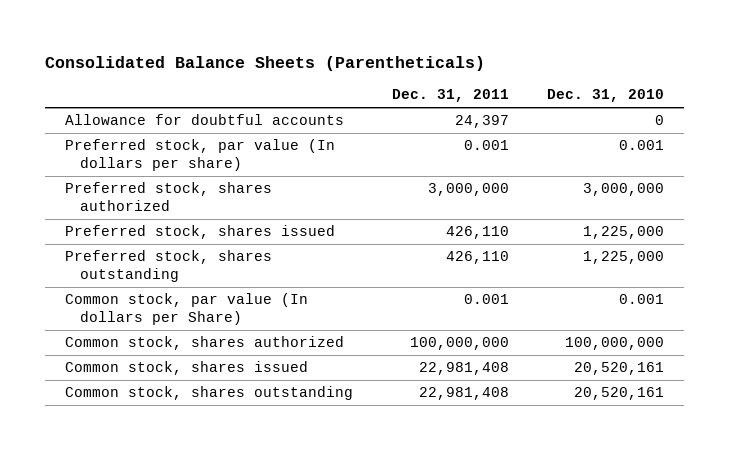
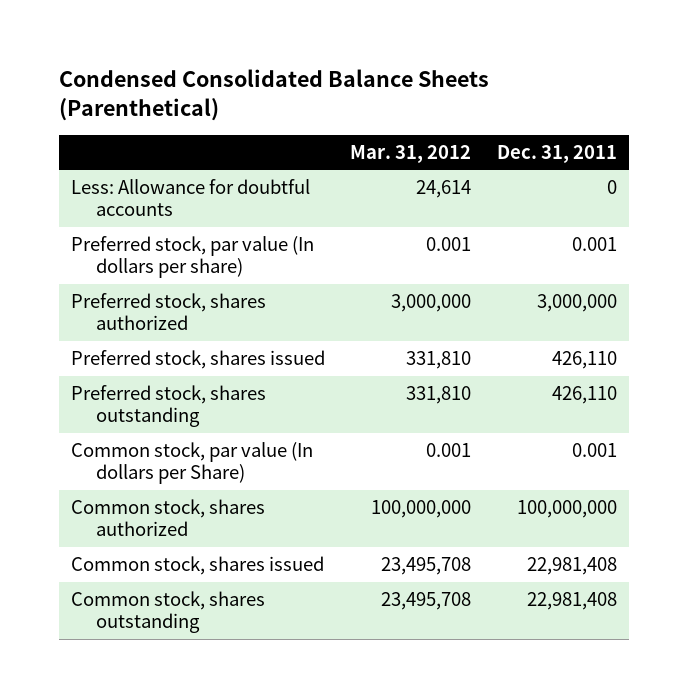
- Consolidated Balance Sheets (Parentheticals)
+ Condensed Consolidated Balance Sheets (Parenthetical)
- | Dec. 31, 2011 | Dec. 31, 2010
+ | Mar. 31, 2012 | Dec. 31, 2011
- Allowance for doubtful accounts | 24,397 | 0
+ Less: Allowance for doubtful accounts | 24,614 | 0

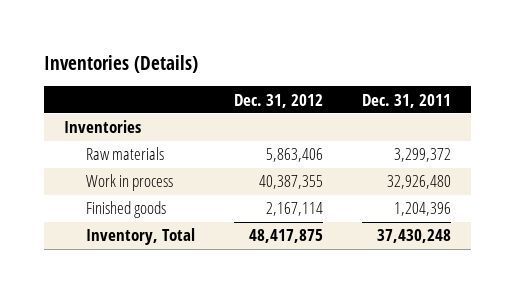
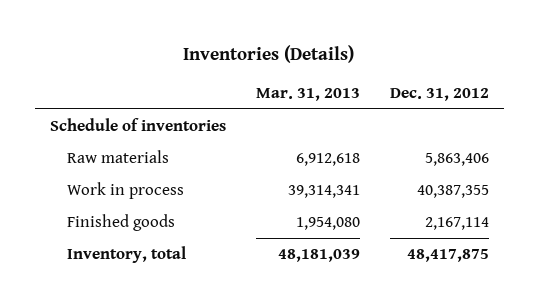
- | Dec. 31, 2012 | Dec. 31, 2011
+ | Mar. 31, 2013 | Dec. 31, 2012
- Inventories
+ Schedule of inventories
- Inventory, Total | 48,417,875 | 37,430,248
+ Inventory, total | 48,181,039 | 48,417,875

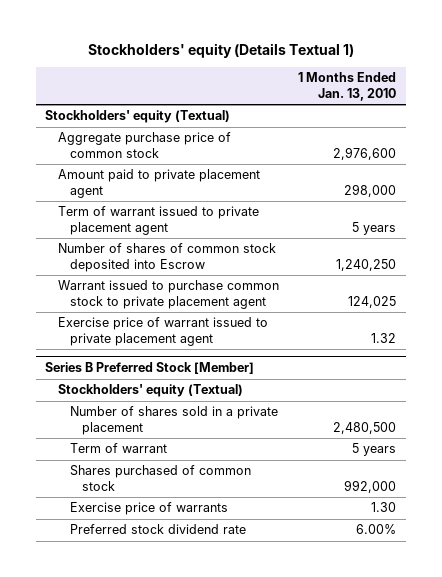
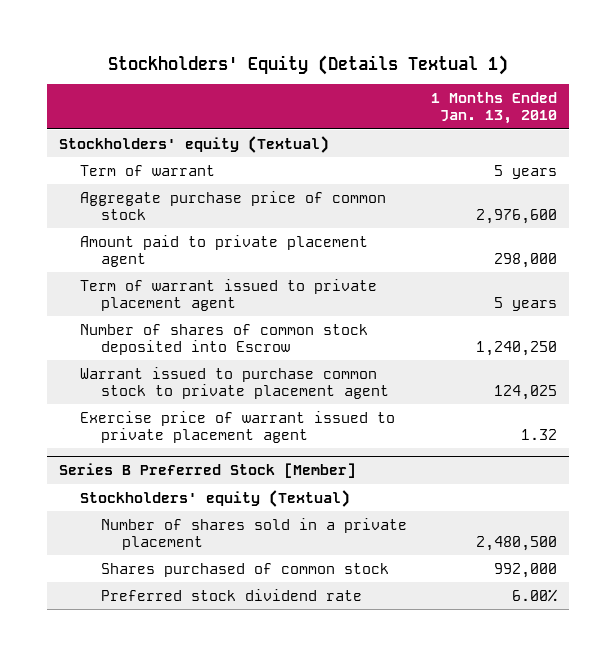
- Stockholders' equity (Details Textual 1)
+ Stockholders' Equity (Details Textual 1)
+ Term of warrant | 5 years
@ Series B Preferred Stock [Member]
- Term of warrant | 5 years
- Exercise price of warrants | 1.30

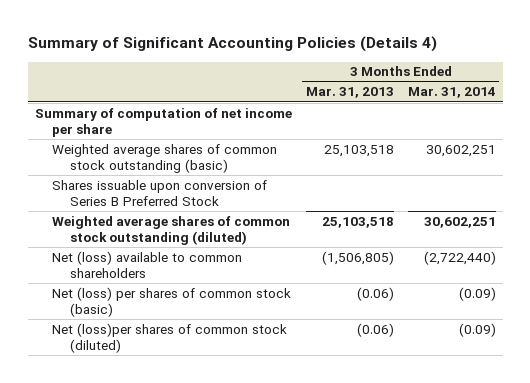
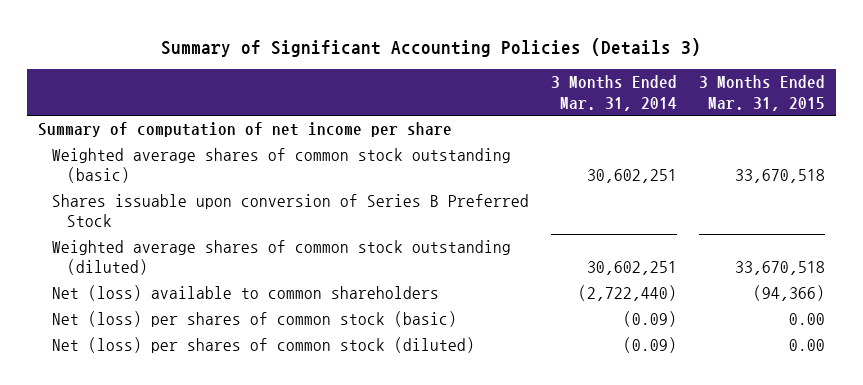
- Summary of Significant Accounting Policies (Details 4)
+ Summary of Significant Accounting Policies (Details 3)
- | 3 Months Ended Mar. 31, 2013 | 3 Months Ended Mar. 31, 2014
+ | 3 Months Ended Mar. 31, 2014 | 3 Months Ended Mar. 31, 2015
- Net (loss)per shares of common stock (diluted) | (0.06) | (0.09)
+ Net (loss) per shares of common stock (diluted) | (0.09) | 0.00

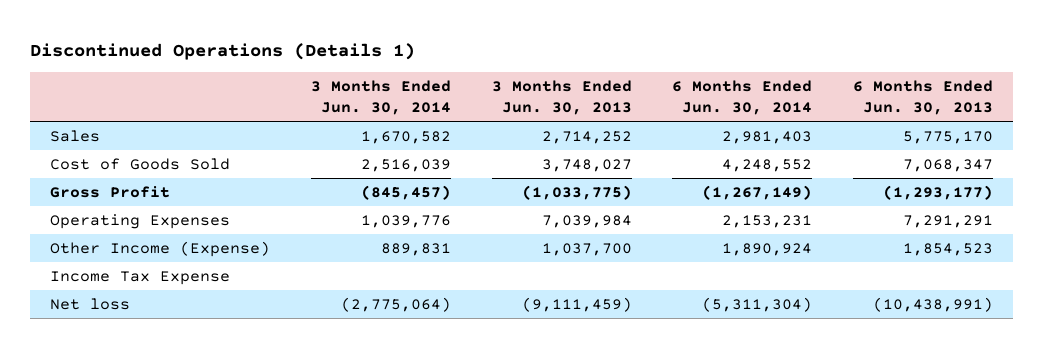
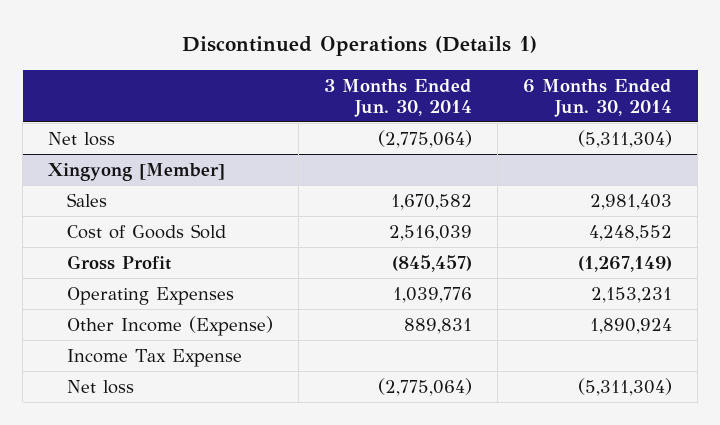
- | 3 Months Ended Jun. 30, 2014 | 3 Months Ended Jun. 30, 2013 | 6 Months Ended Jun. 30, 2014 | 6 Months Ended Jun. 30, 2013
+ | 3 Months Ended Jun. 30, 2014 | 6 Months Ended Jun. 30, 2014
+ Net loss | (2,775,064) | (5,311,304)
+ Xingyong [Member]

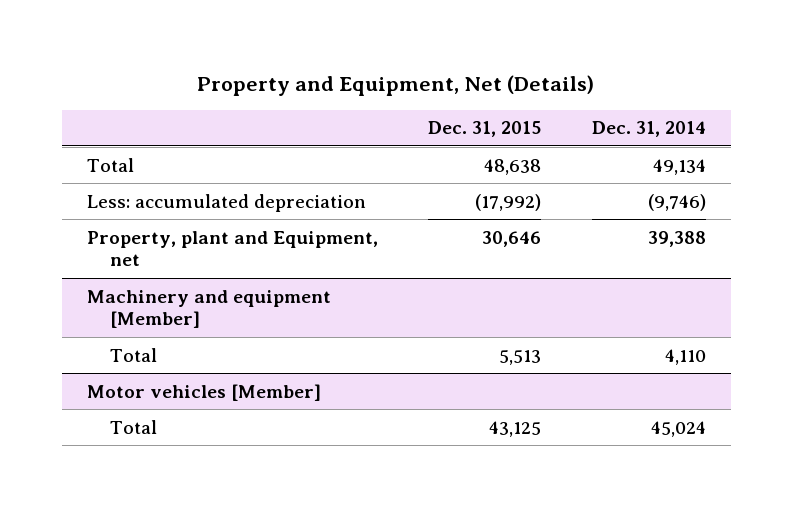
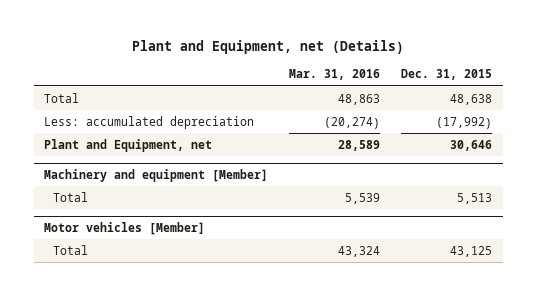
- Property and Equipment, Net (Details)
+ Plant and Equipment, net (Details)
- | Dec. 31, 2015 | Dec. 31, 2014
+ | Mar. 31, 2016 | Dec. 31, 2015
- Property, plant and Equipment, net | 30,646 | 39,388
+ Plant and Equipment, net | 28,589 | 30,646

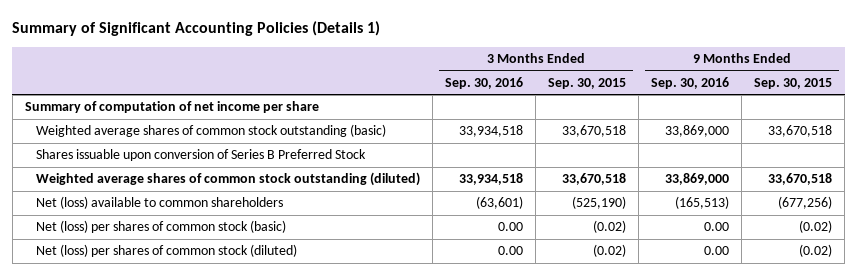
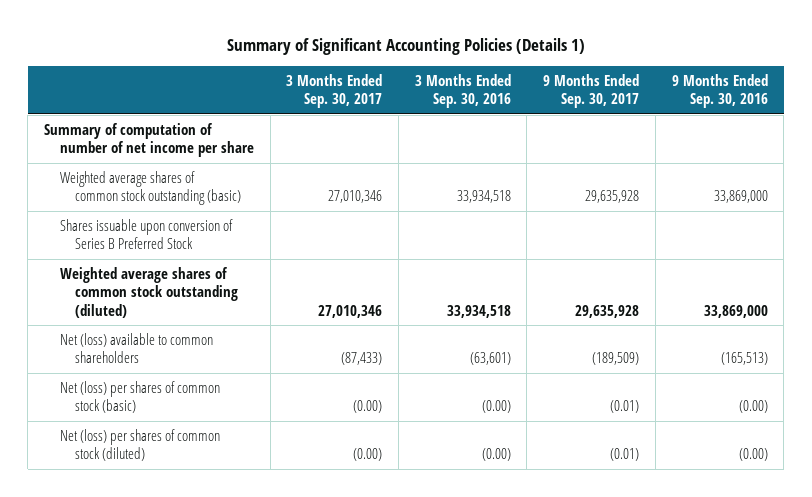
- | 3 Months Ended Sep. 30, 2016 | 3 Months Ended Sep. 30, 2015 | 9 Months Ended Sep. 30, 2016 | 9 Months Ended Sep. 30, 2015
+ | 3 Months Ended Sep. 30, 2017 | 3 Months Ended Sep. 30, 2016 | 9 Months Ended Sep. 30, 2017 | 9 Months Ended Sep. 30, 2016
- Summary of computation of net income per share
+ Summary of computation of number of net income per share
- Net (loss) per shares of common stock (basic) | 0.00 | (0.02) | 0.00 | (0.02)
- Net (loss) per shares of common stock (diluted) | 0.00 | (0.02) | 0.00 | (0.02)
+ Net (loss) per shares of common stock (basic) | (0.00) | (0.00) | (0.01) | (0.00)
+ Net (loss) per shares of common stock (diluted) | (0.00) | (0.00) | (0.01) | (0.00)

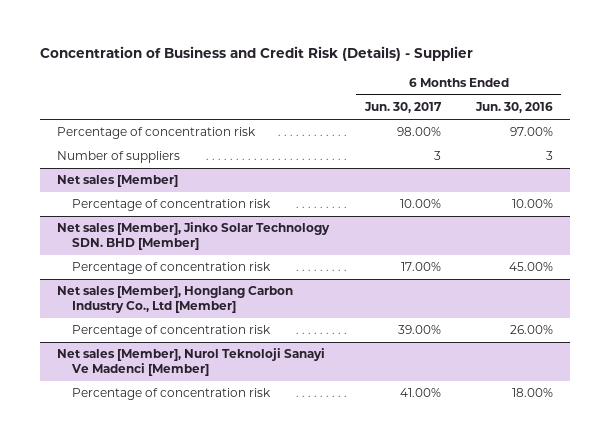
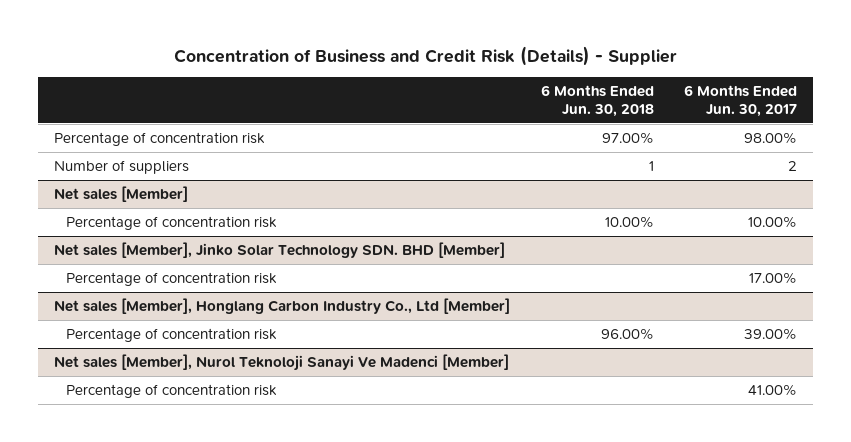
- | 6 Months Ended Jun. 30, 2017 | 6 Months Ended Jun. 30, 2016
+ | 6 Months Ended Jun. 30, 2018 | 6 Months Ended Jun. 30, 2017
- Number of suppliers | 3 | 3
+ Number of suppliers | 1 | 2

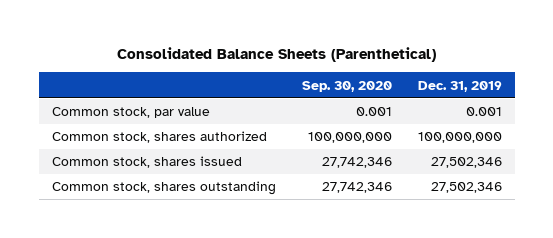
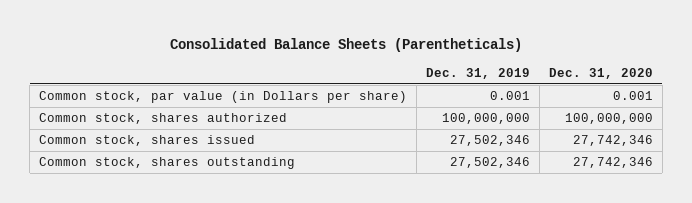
- Consolidated Balance Sheets (Parenthetical)
+ Consolidated Balance Sheets (Parentheticals)
- | Sep. 30, 2020 | Dec. 31, 2019
+ | Dec. 31, 2019 | Dec. 31, 2020
- Common stock, par value | 0.001 | 0.001
+ Common stock, par value (in Dollars per share) | 0.001 | 0.001

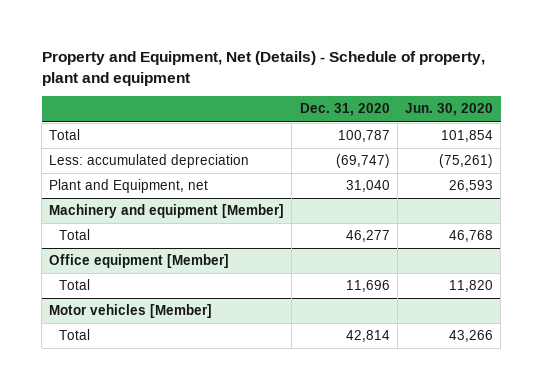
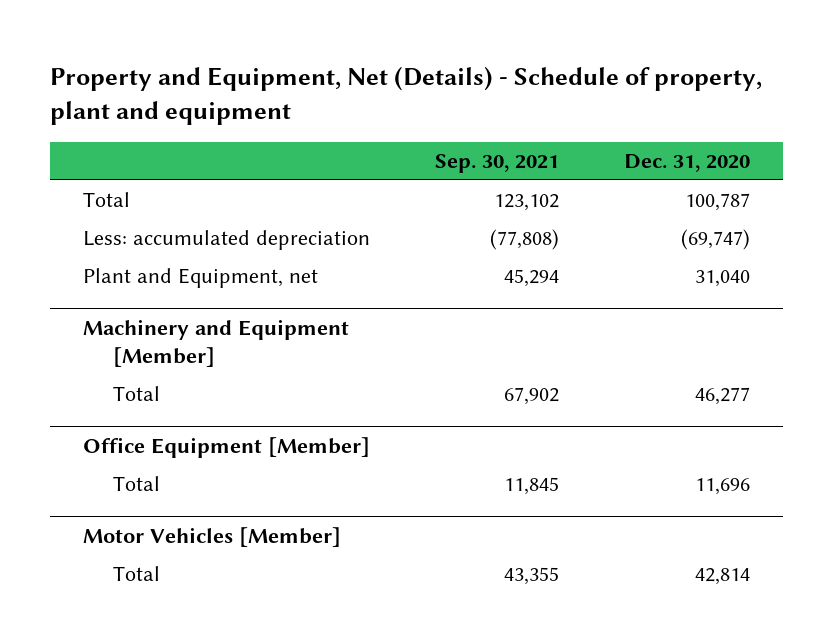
- | Dec. 31, 2020 | Jun. 30, 2020
+ | Sep. 30, 2021 | Dec. 31, 2020
- Machinery and equipment [Member]
+ Machinery and Equipment [Member]
- Office equipment [Member]
+ Office Equipment [Member]
- Motor vehicles [Member]
+ Motor Vehicles [Member]

